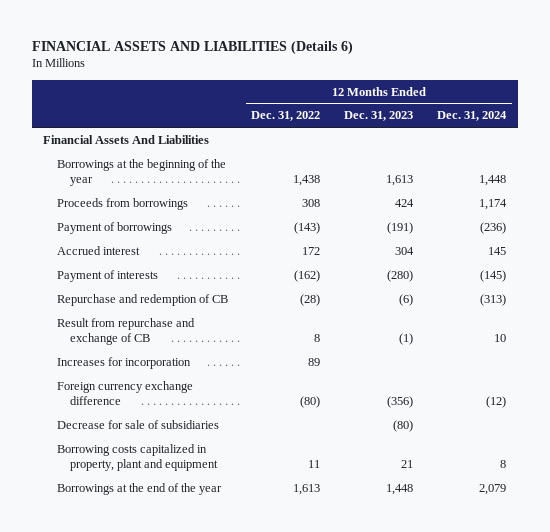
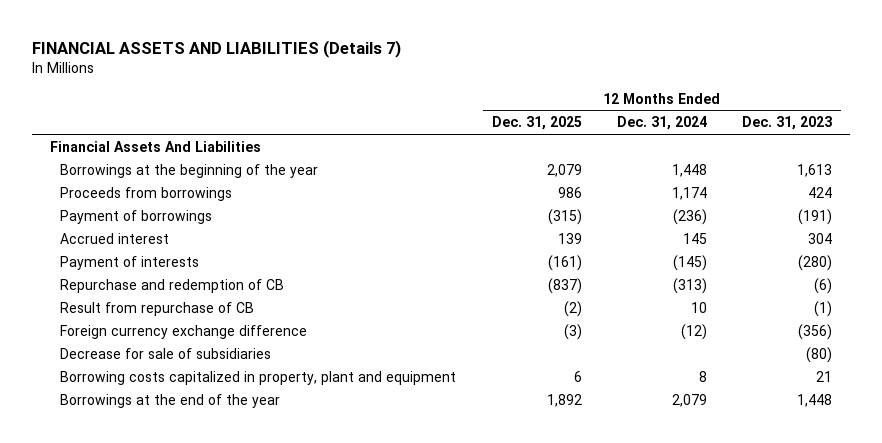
- FINANCIAL ASSETS AND LIABILITIES (Details 6)
+ FINANCIAL ASSETS AND LIABILITIES (Details 7)
- | 12 Months Ended Dec. 31, 2022 | 12 Months Ended Dec. 31, 2023 | 12 Months Ended Dec. 31, 2024
+ | 12 Months Ended Dec. 31, 2025 | 12 Months Ended Dec. 31, 2024 | 12 Months Ended Dec. 31, 2023
- Result from repurchase and exchange of CB | 8 | (1) | 10
- Increases for incorporation | 89 | |
+ Result from repurchase of CB | (2) | 10 | (1)

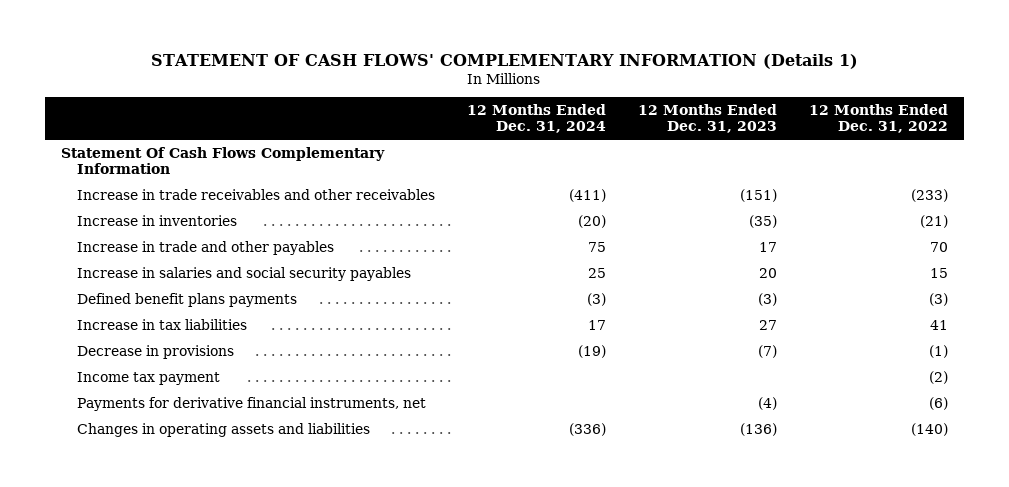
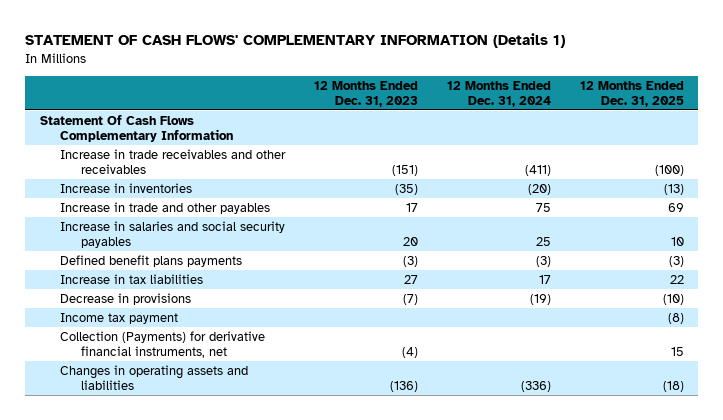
- | 12 Months Ended Dec. 31, 2024 | 12 Months Ended Dec. 31, 2023 | 12 Months Ended Dec. 31, 2022
+ | 12 Months Ended Dec. 31, 2023 | 12 Months Ended Dec. 31, 2024 | 12 Months Ended Dec. 31, 2025
- Payments for derivative financial instruments, net | | (4) | (6)
+ Collection (Payments) for derivative financial instruments, net | (4) | | 15

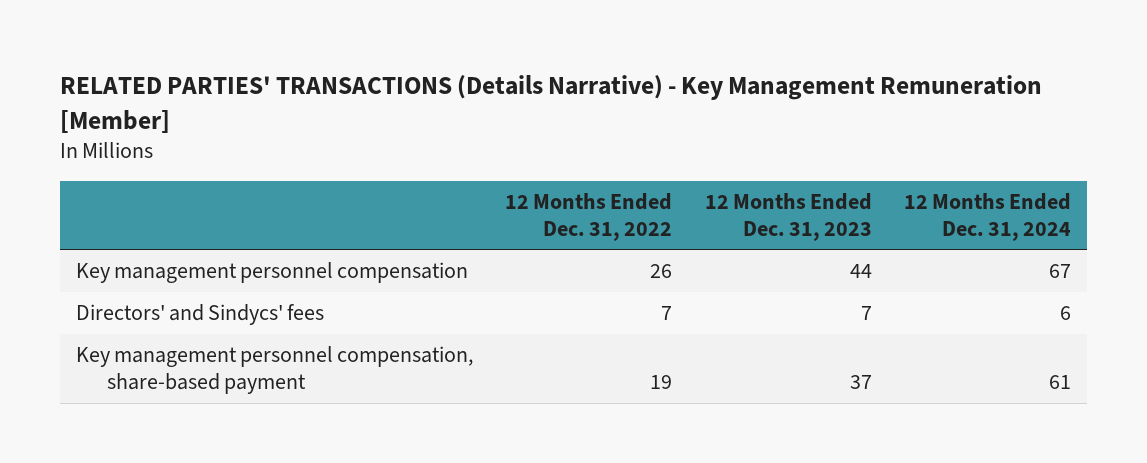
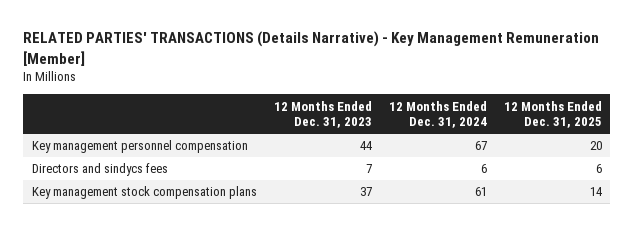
- | 12 Months Ended Dec. 31, 2022 | 12 Months Ended Dec. 31, 2023 | 12 Months Ended Dec. 31, 2024
+ | 12 Months Ended Dec. 31, 2023 | 12 Months Ended Dec. 31, 2024 | 12 Months Ended Dec. 31, 2025
- Directors' and Sindycs' fees | 7 | 7 | 6
- Key management personnel compensation, share-based payment | 19 | 37 | 61
+ Directors and sindycs fees | 7 | 6 | 6
+ Key management stock compensation plans | 37 | 61 | 14

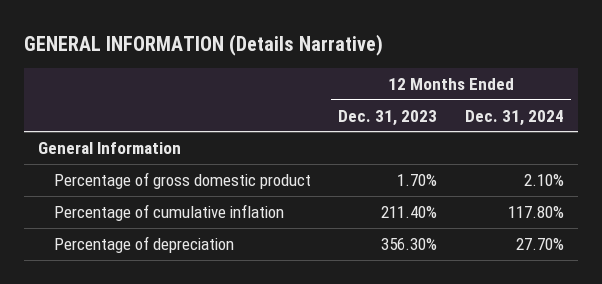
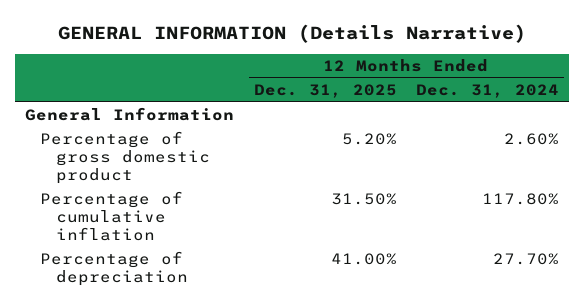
- | 12 Months Ended Dec. 31, 2023 | 12 Months Ended Dec. 31, 2024
+ | 12 Months Ended Dec. 31, 2025 | 12 Months Ended Dec. 31, 2024
- Percentage of gross domestic product | 1.70% | 2.10%
+ Percentage of gross domestic product | 5.20% | 2.60%

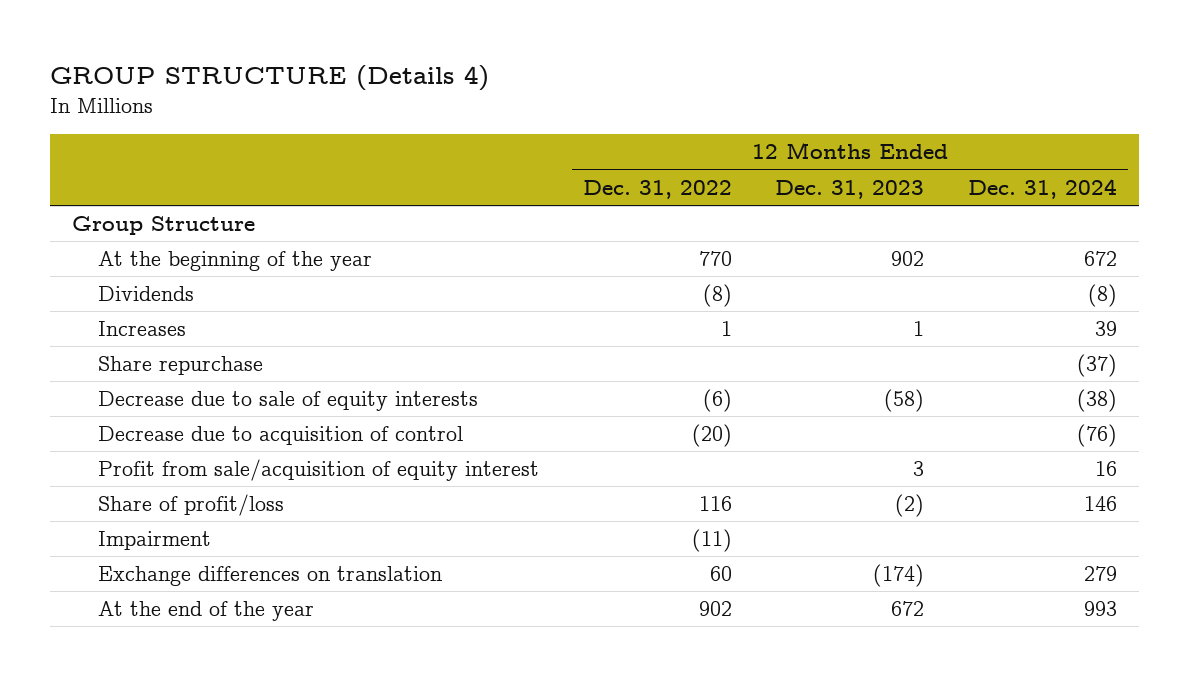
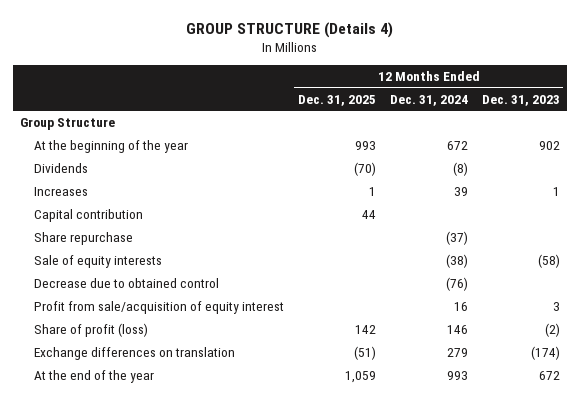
- | 12 Months Ended Dec. 31, 2022 | 12 Months Ended Dec. 31, 2023 | 12 Months Ended Dec. 31, 2024
+ | 12 Months Ended Dec. 31, 2025 | 12 Months Ended Dec. 31, 2024 | 12 Months Ended Dec. 31, 2023
+ Capital contribution | 44 | |
- Decrease due to sale of equity interests | (6) | (58) | (38)
- Decrease due to acquisition of control | (20) | | (76)
+ Sale of equity interests | | (38) | (58)
+ Decrease due to obtained control | | (76) |
- Share of profit/loss | 116 | (2) | 146
- Impairment | (11) | |
+ Share of profit (loss) | 142 | 146 | (2)

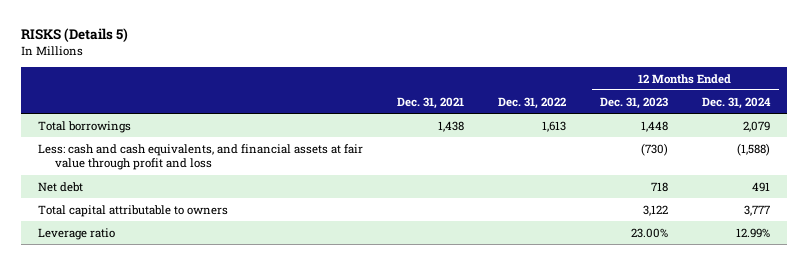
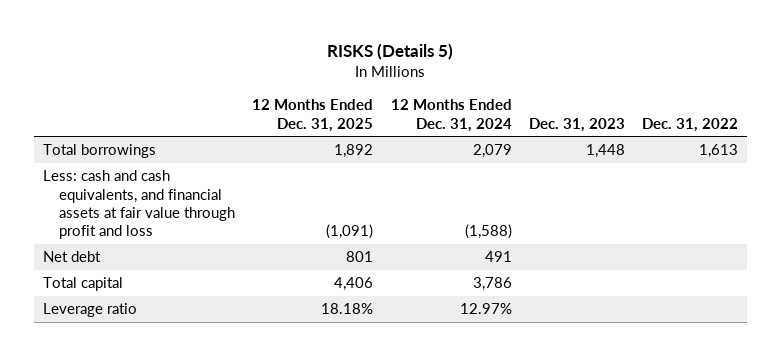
- | Dec. 31, 2021 | Dec. 31, 2022 | 12 Months Ended Dec. 31, 2023 | 12 Months Ended Dec. 31, 2024
+ | 12 Months Ended Dec. 31, 2025 | 12 Months Ended Dec. 31, 2024 | Dec. 31, 2023 | Dec. 31, 2022
- Total capital attributable to owners | | | 3,122 | 3,777
- Leverage ratio | | | 23.00% | 12.99%
+ Total capital | 4,406 | 3,786 | |
+ Leverage ratio | 18.18% | 12.97% | |

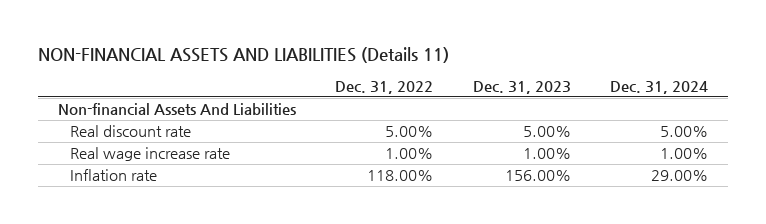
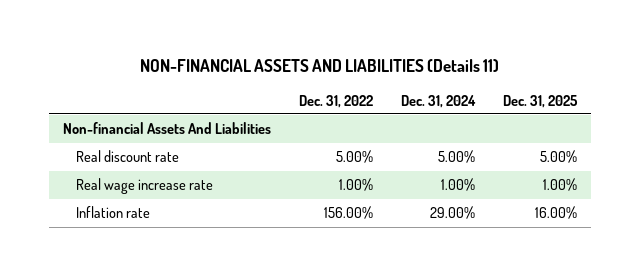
- | Dec. 31, 2022 | Dec. 31, 2023 | Dec. 31, 2024
+ | Dec. 31, 2022 | Dec. 31, 2024 | Dec. 31, 2025
- Inflation rate | 118.00% | 156.00% | 29.00%
+ Inflation rate | 156.00% | 29.00% | 16.00%

